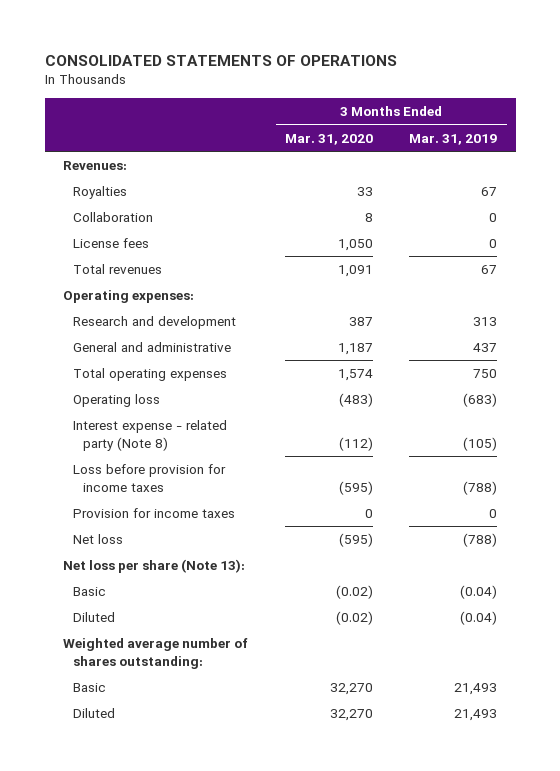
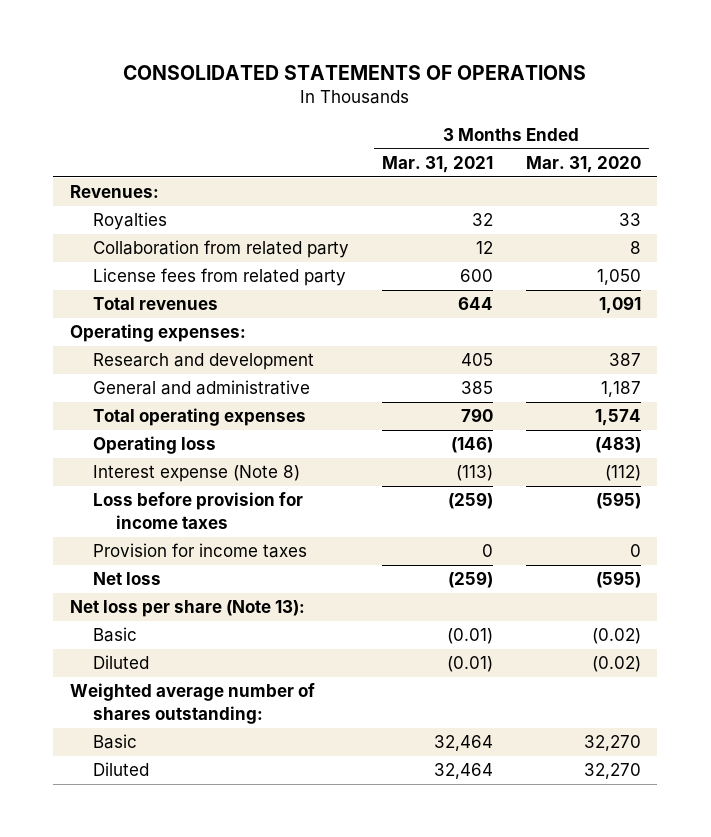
- | 3 Months Ended Mar. 31, 2020 | 3 Months Ended Mar. 31, 2019
+ | 3 Months Ended Mar. 31, 2021 | 3 Months Ended Mar. 31, 2020
- Collaboration | 8 | 0
- License fees | 1,050 | 0
+ Collaboration from related party | 12 | 8
+ License fees from related party | 600 | 1,050
- Interest expense - related party (Note 8) | (112) | (105)
+ Interest expense (Note 8) | (113) | (112)

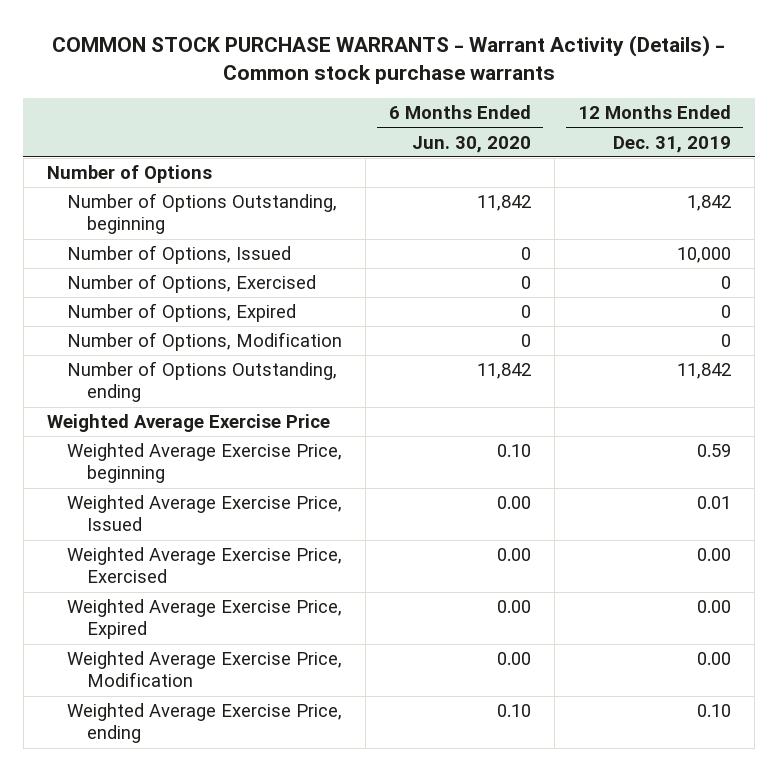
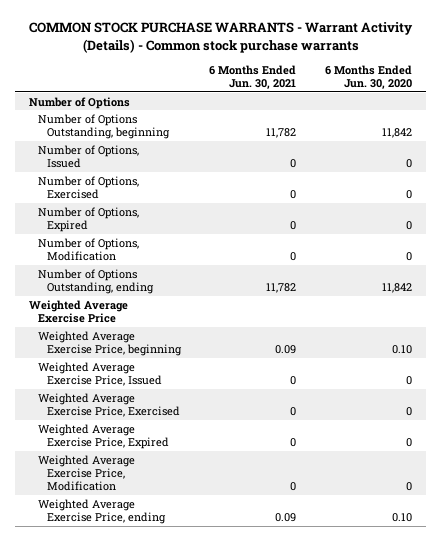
- | 6 Months Ended Jun. 30, 2020 | 12 Months Ended Dec. 31, 2019
+ | 6 Months Ended Jun. 30, 2021 | 6 Months Ended Jun. 30, 2020
- Weighted Average Exercise Price, Issued | 0.00 | 0.01
- Weighted Average Exercise Price, Exercised | 0.00 | 0.00
- Weighted Average Exercise Price, Expired | 0.00 | 0.00
- Weighted Average Exercise Price, Modification | 0.00 | 0.00
+ Weighted Average Exercise Price, Issued | 0 | 0
+ Weighted Average Exercise Price, Exercised | 0 | 0
+ Weighted Average Exercise Price, Expired | 0 | 0
+ Weighted Average Exercise Price, Modification | 0 | 0

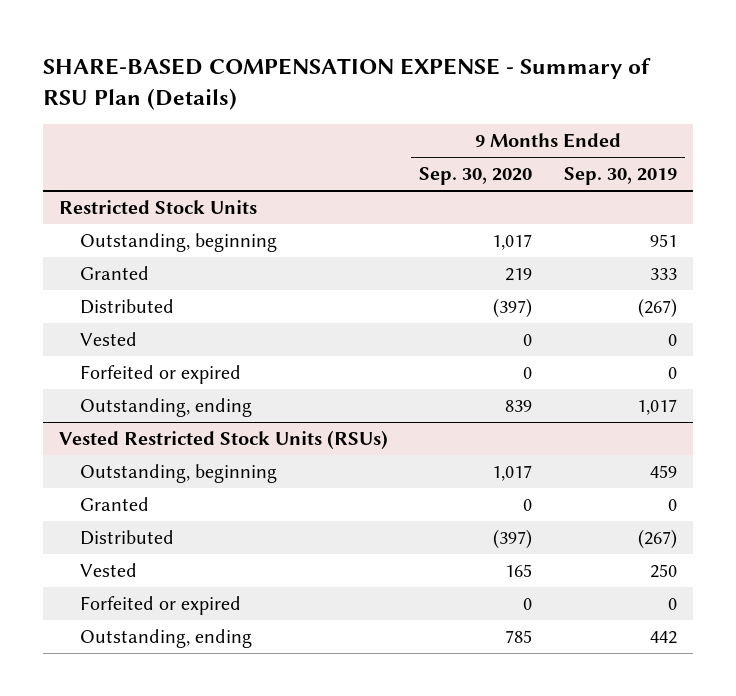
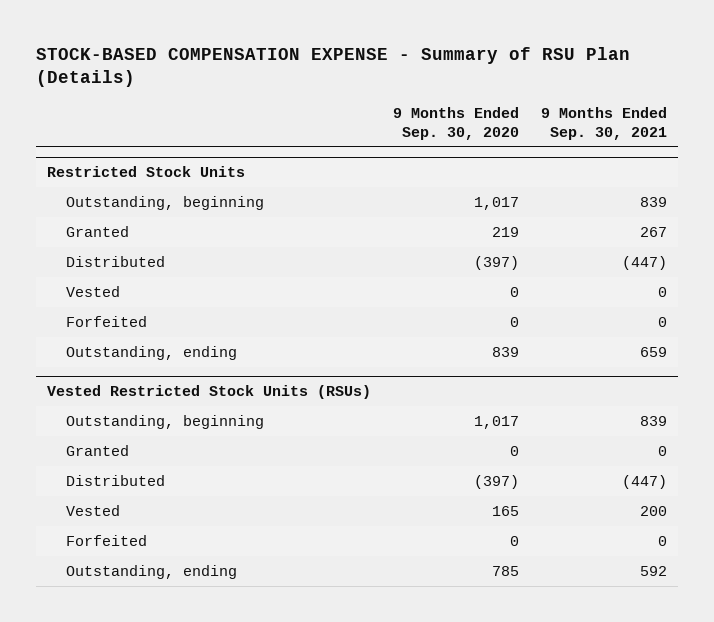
- SHARE-BASED COMPENSATION EXPENSE - Summary of RSU Plan (Details)
+ STOCK-BASED COMPENSATION EXPENSE - Summary of RSU Plan (Details)
- | 9 Months Ended Sep. 30, 2020 | 9 Months Ended Sep. 30, 2019
+ | 9 Months Ended Sep. 30, 2020 | 9 Months Ended Sep. 30, 2021
@ Restricted Stock Units
- Forfeited or expired | 0 | 0
+ Forfeited | 0 | 0
@ Vested Restricted Stock Units (RSUs)
- Forfeited or expired | 0 | 0
+ Forfeited | 0 | 0

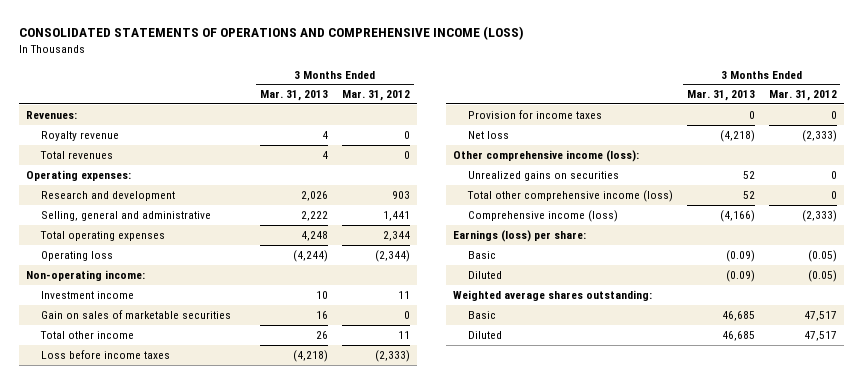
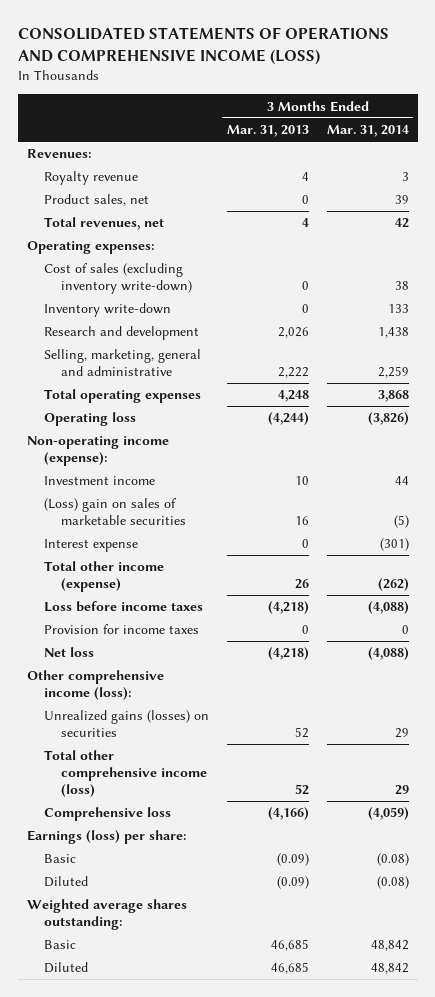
- | 3 Months Ended Mar. 31, 2013 | 3 Months Ended Mar. 31, 2012
+ | 3 Months Ended Mar. 31, 2013 | 3 Months Ended Mar. 31, 2014
- Total revenues | 4 | 0
+ Product sales, net | 0 | 39
+ Total revenues, net | 4 | 42
+ Cost of sales (excluding inventory write-down) | 0 | 38
+ Inventory write-down | 0 | 133
- Selling, general and administrative | 2,222 | 1,441
+ Selling, marketing, general and administrative | 2,222 | 2,259
- Non-operating income:
+ Non-operating income (expense):
- Gain on sales of marketable securities | 16 | 0
- Total other income | 26 | 11
+ (Loss) gain on sales of marketable securities | 16 | (5)
+ Interest expense | 0 | (301)
+ Total other income (expense) | 26 | (262)
- Unrealized gains on securities | 52 | 0
+ Unrealized gains (losses) on securities | 52 | 29
- Comprehensive income (loss) | (4,166) | (2,333)
+ Comprehensive loss | (4,166) | (4,059)

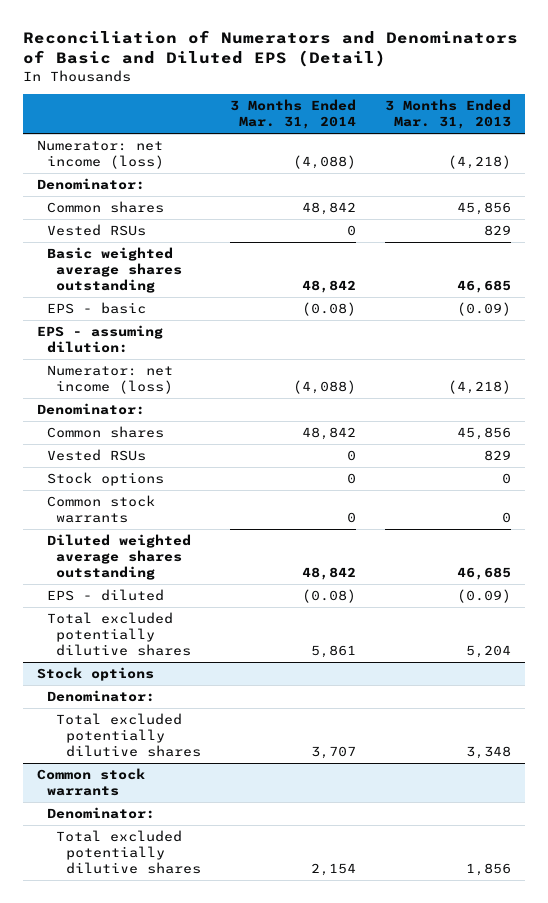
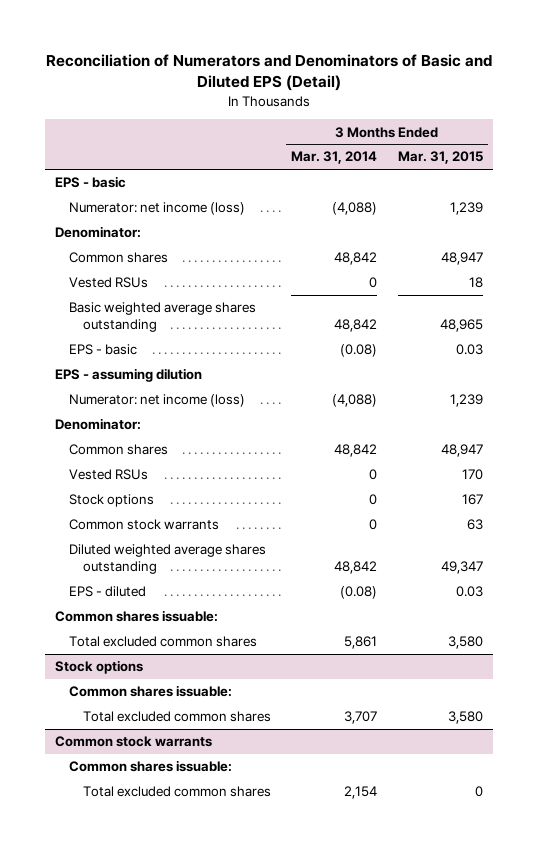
- | 3 Months Ended Mar. 31, 2014 | 3 Months Ended Mar. 31, 2013
+ | 3 Months Ended Mar. 31, 2014 | 3 Months Ended Mar. 31, 2015
+ EPS - basic
- EPS - assuming dilution:
+ EPS - assuming dilution
- Total excluded potentially dilutive shares | 5,861 | 5,204
+ Common shares issuable:
+ Total excluded common shares | 5,861 | 3,580
@ Stock options
- Denominator:
- Total excluded potentially dilutive shares | 3,707 | 3,348
+ Common shares issuable:
+ Total excluded common shares | 3,707 | 3,580
@ Common stock warrants
- Denominator:
- Total excluded potentially dilutive shares | 2,154 | 1,856
+ Common shares issuable:
+ Total excluded common shares | 2,154 | 0

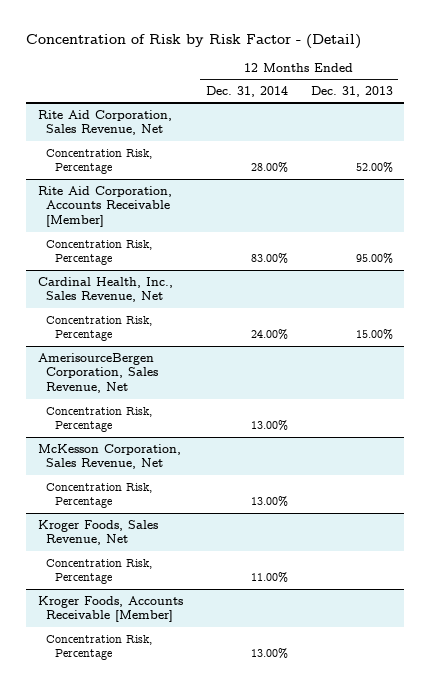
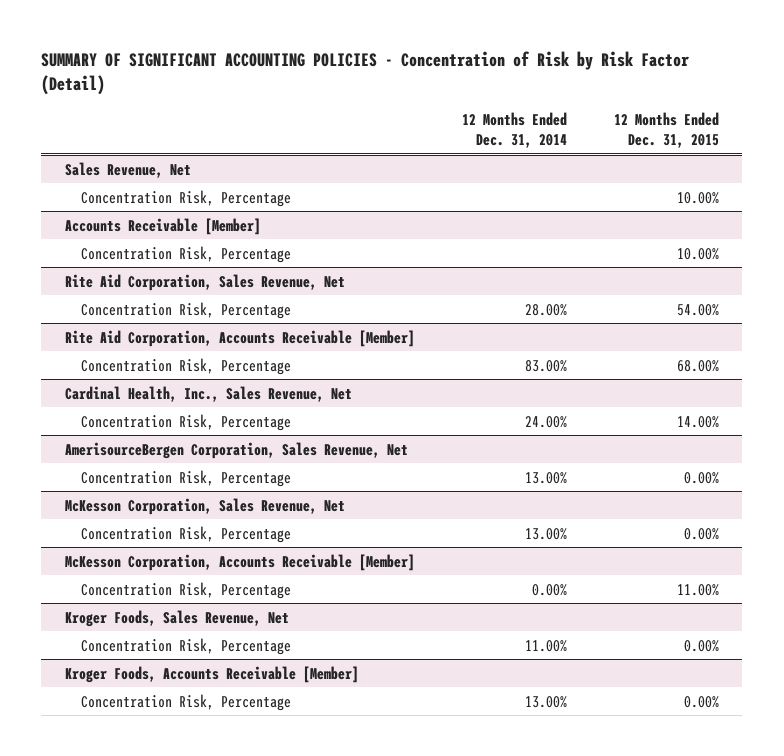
- Concentration of Risk by Risk Factor - (Detail)
+ SUMMARY OF SIGNIFICANT ACCOUNTING POLICIES - Concentration of Risk by Risk Factor (Detail)
- | 12 Months Ended Dec. 31, 2014 | 12 Months Ended Dec. 31, 2013
+ | 12 Months Ended Dec. 31, 2014 | 12 Months Ended Dec. 31, 2015
+ Sales Revenue, Net
+ Concentration Risk, Percentage | | 10.00%
+ Accounts Receivable [Member]
+ Concentration Risk, Percentage | | 10.00%
+ McKesson Corporation, Accounts Receivable [Member]
+ Concentration Risk, Percentage | 0.00% | 11.00%

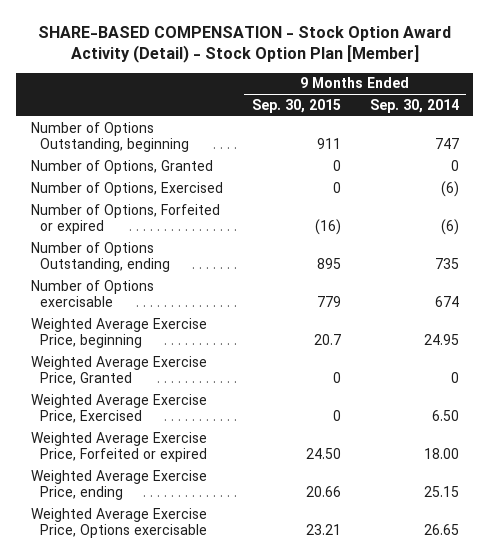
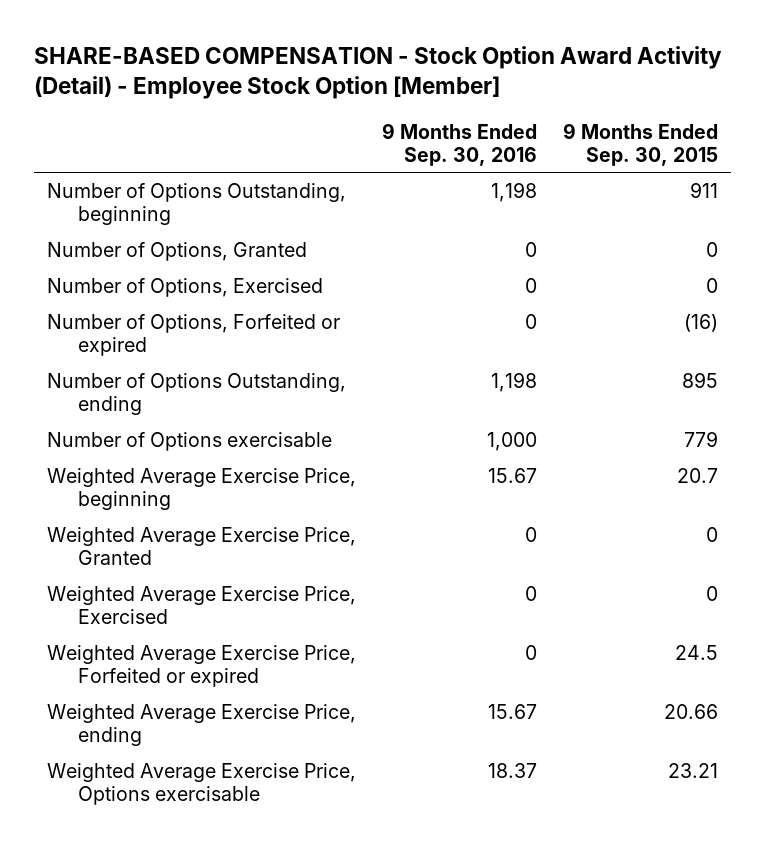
- SHARE-BASED COMPENSATION - Stock Option Award Activity (Detail) - Stock Option Plan [Member]
+ SHARE-BASED COMPENSATION - Stock Option Award Activity (Detail) - Employee Stock Option [Member]
- | 9 Months Ended Sep. 30, 2015 | 9 Months Ended Sep. 30, 2014
+ | 9 Months Ended Sep. 30, 2016 | 9 Months Ended Sep. 30, 2015
- Weighted Average Exercise Price, Forfeited or expired | 24.50 | 18.00
+ Weighted Average Exercise Price, Forfeited or expired | 0 | 24.5

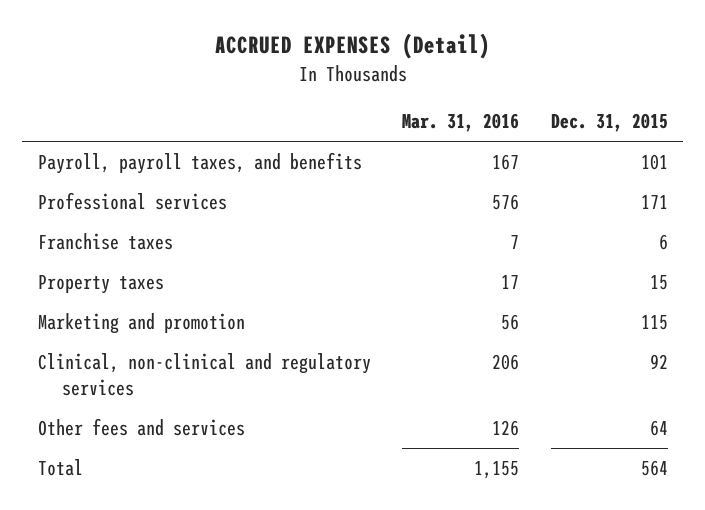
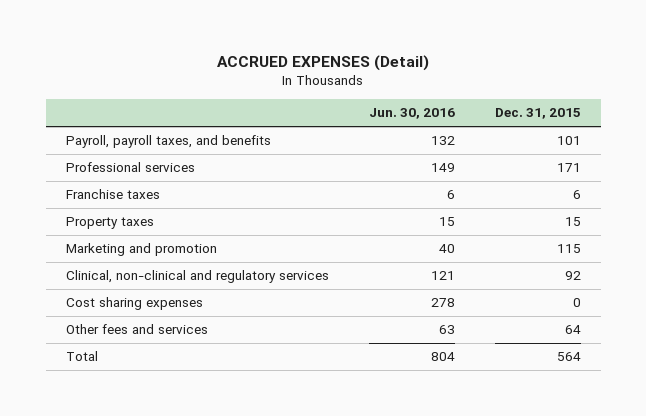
- | Mar. 31, 2016 | Dec. 31, 2015
+ | Jun. 30, 2016 | Dec. 31, 2015
+ Cost sharing expenses | 278 | 0

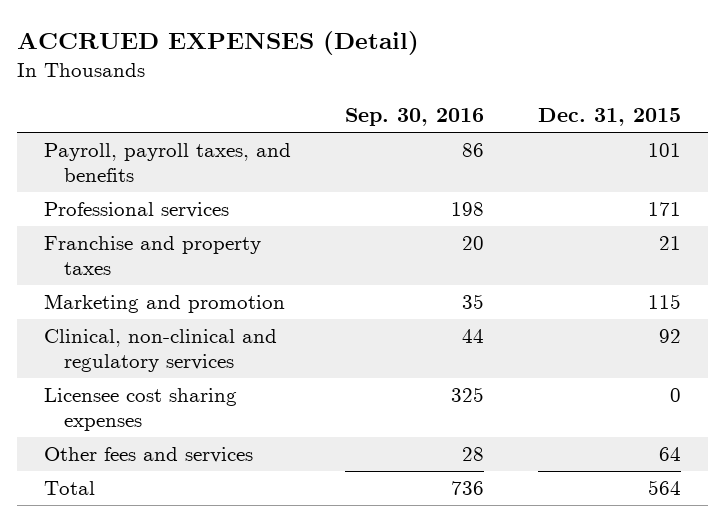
- | Jun. 30, 2016 | Dec. 31, 2015
+ | Sep. 30, 2016 | Dec. 31, 2015
- Franchise taxes | 6 | 6
- Property taxes | 15 | 15
+ Franchise and property taxes | 20 | 21
- Cost sharing expenses | 278 | 0
+ Licensee cost sharing expenses | 325 | 0

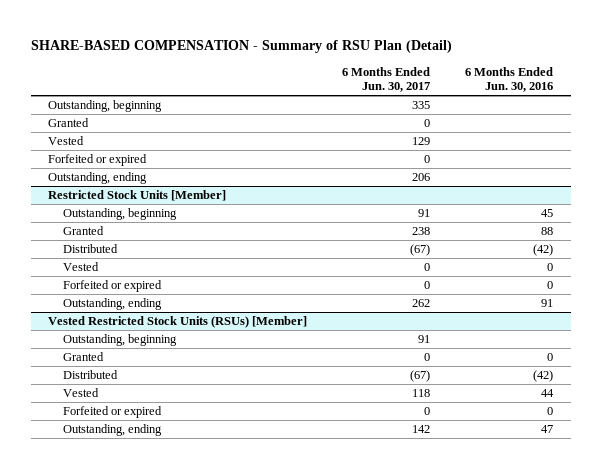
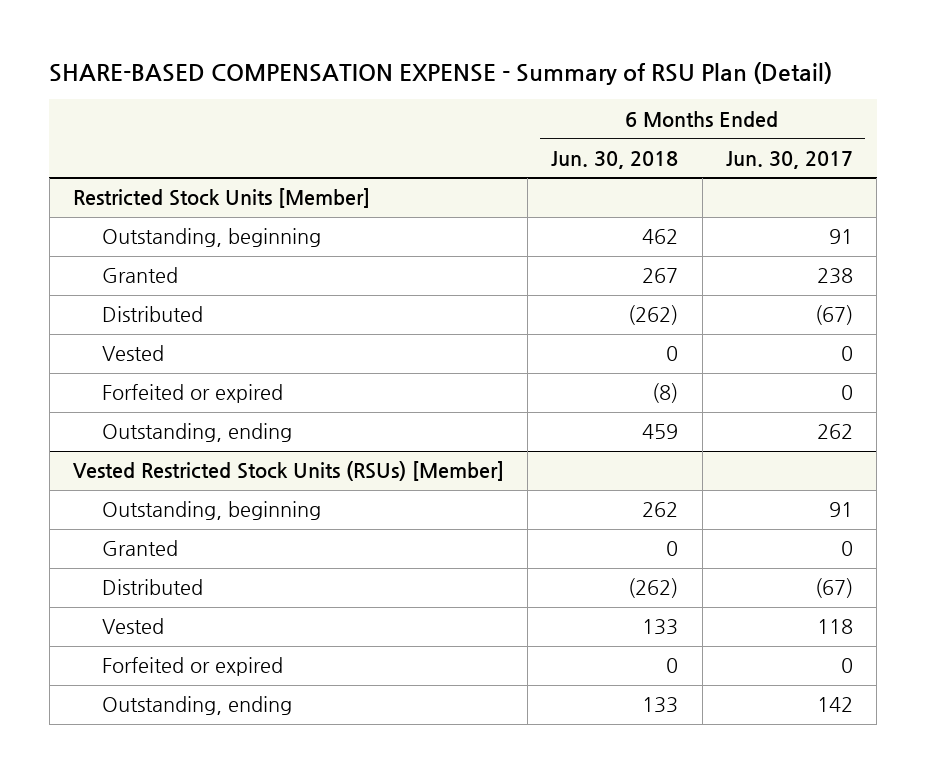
- SHARE-BASED COMPENSATION - Summary of RSU Plan (Detail)
+ SHARE-BASED COMPENSATION EXPENSE - Summary of RSU Plan (Detail)
- | 6 Months Ended Jun. 30, 2017 | 6 Months Ended Jun. 30, 2016
+ | 6 Months Ended Jun. 30, 2018 | 6 Months Ended Jun. 30, 2017
- Outstanding, beginning | 335 |
- Granted | 0 |
- Vested | 129 |
- Forfeited or expired | 0 |
- Outstanding, ending | 206 |

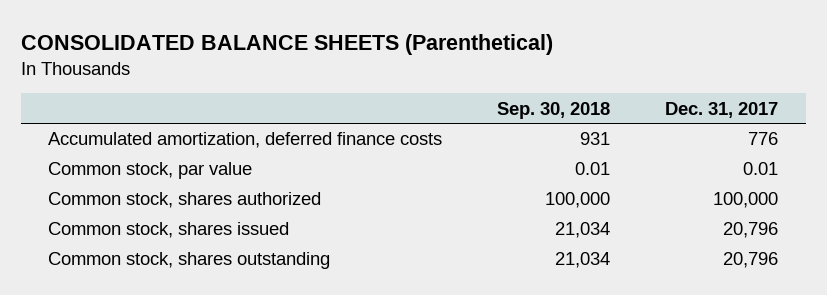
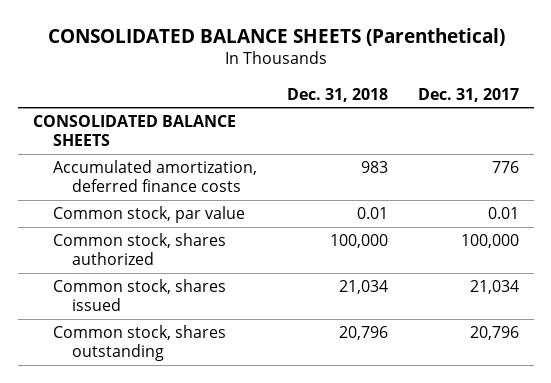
- | Sep. 30, 2018 | Dec. 31, 2017
+ | Dec. 31, 2018 | Dec. 31, 2017
+ CONSOLIDATED BALANCE SHEETS
- Common stock, shares issued | 21,034 | 20,796
+ Common stock, shares issued | 21,034 | 21,034

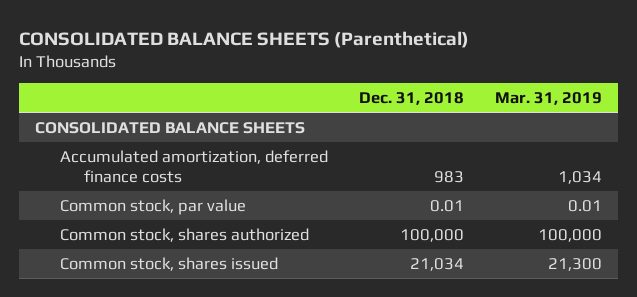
- | Dec. 31, 2018 | Dec. 31, 2017
+ | Dec. 31, 2018 | Mar. 31, 2019
- Common stock, shares outstanding | 20,796 | 20,796

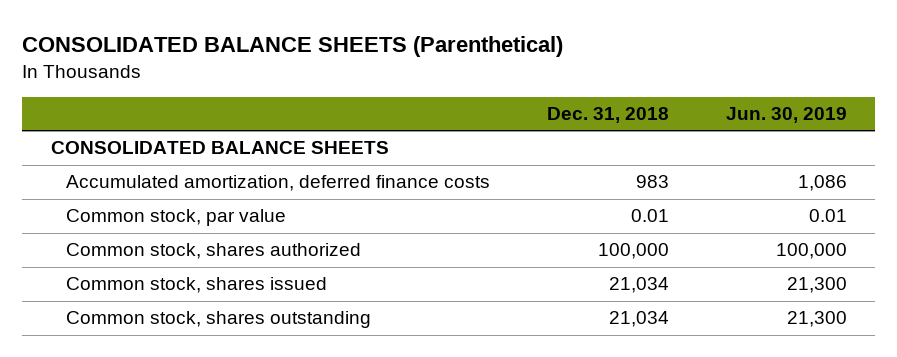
- | Dec. 31, 2018 | Mar. 31, 2019
+ | Dec. 31, 2018 | Jun. 30, 2019
+ Common stock, shares outstanding | 21,034 | 21,300

